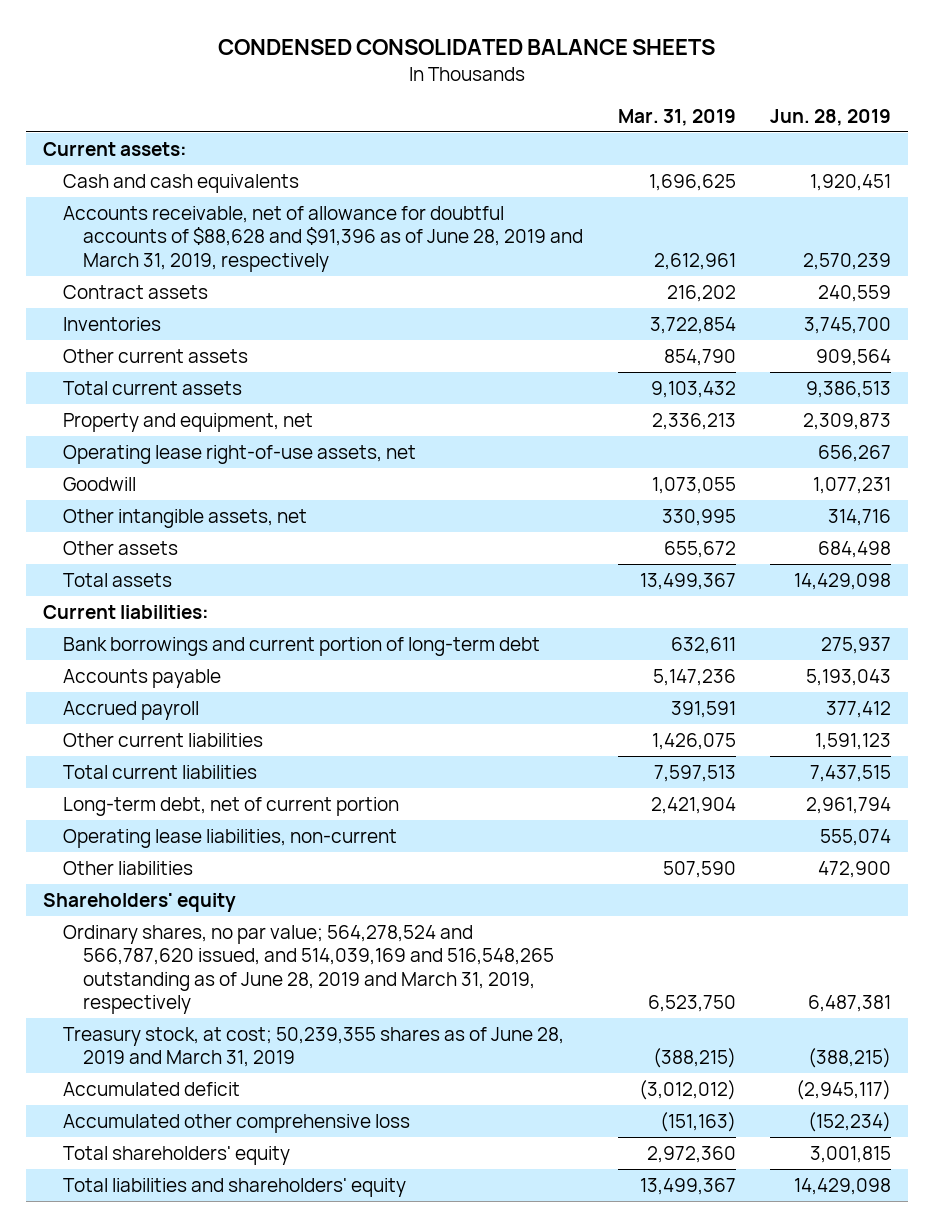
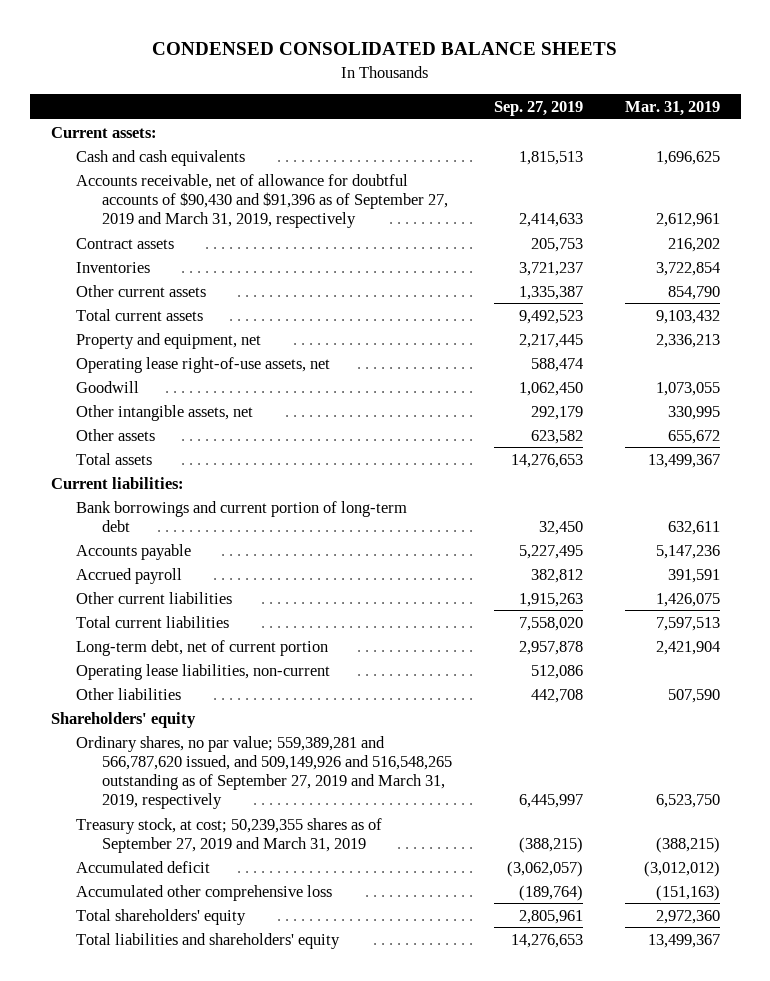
- | Mar. 31, 2019 | Jun. 28, 2019
+ | Sep. 27, 2019 | Mar. 31, 2019
- Accounts receivable, net of allowance for doubtful accounts of $88,628 and $91,396 as of June 28, 2019 and March 31, 2019, respectively | 2,612,961 | 2,570,239
+ Accounts receivable, net of allowance for doubtful accounts of $90,430 and $91,396 as of September 27, 2019 and March 31, 2019, respectively | 2,414,633 | 2,612,961
- Ordinary shares, no par value; 564,278,524 and 566,787,620 issued, and 514,039,169 and 516,548,265 outstanding as of June 28, 2019 and March 31, 2019, respectively | 6,523,750 | 6,487,381
- Treasury stock, at cost; 50,239,355 shares as of June 28, 2019 and March 31, 2019 | (388,215) | (388,215)
+ Ordinary shares, no par value; 559,389,281 and 566,787,620 issued, and 509,149,926 and 516,548,265 outstanding as of September 27, 2019 and March 31, 2019, respectively | 6,445,997 | 6,523,750
+ Treasury stock, at cost; 50,239,355 shares as of September 27, 2019 and March 31, 2019 | (388,215) | (388,215)

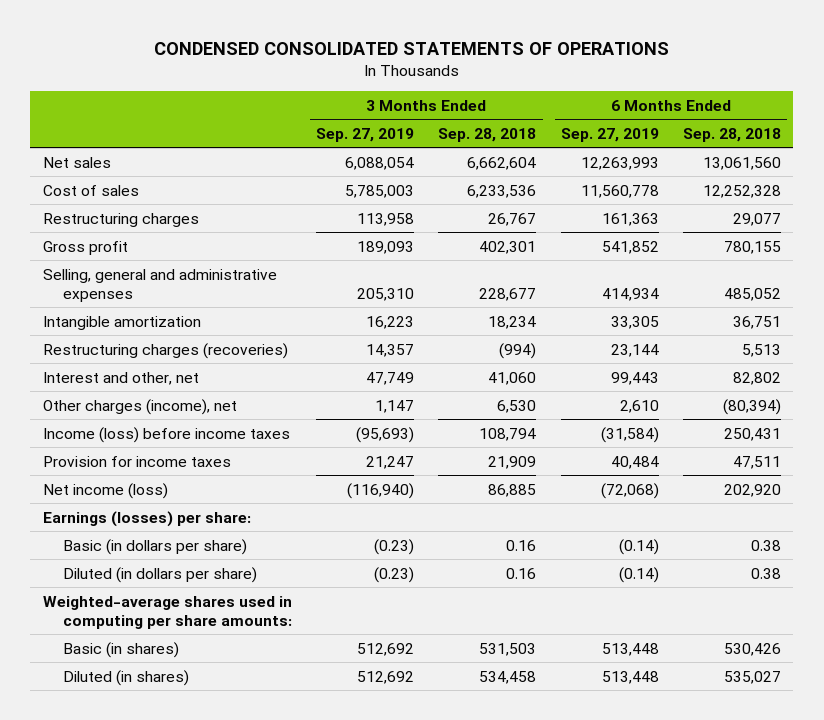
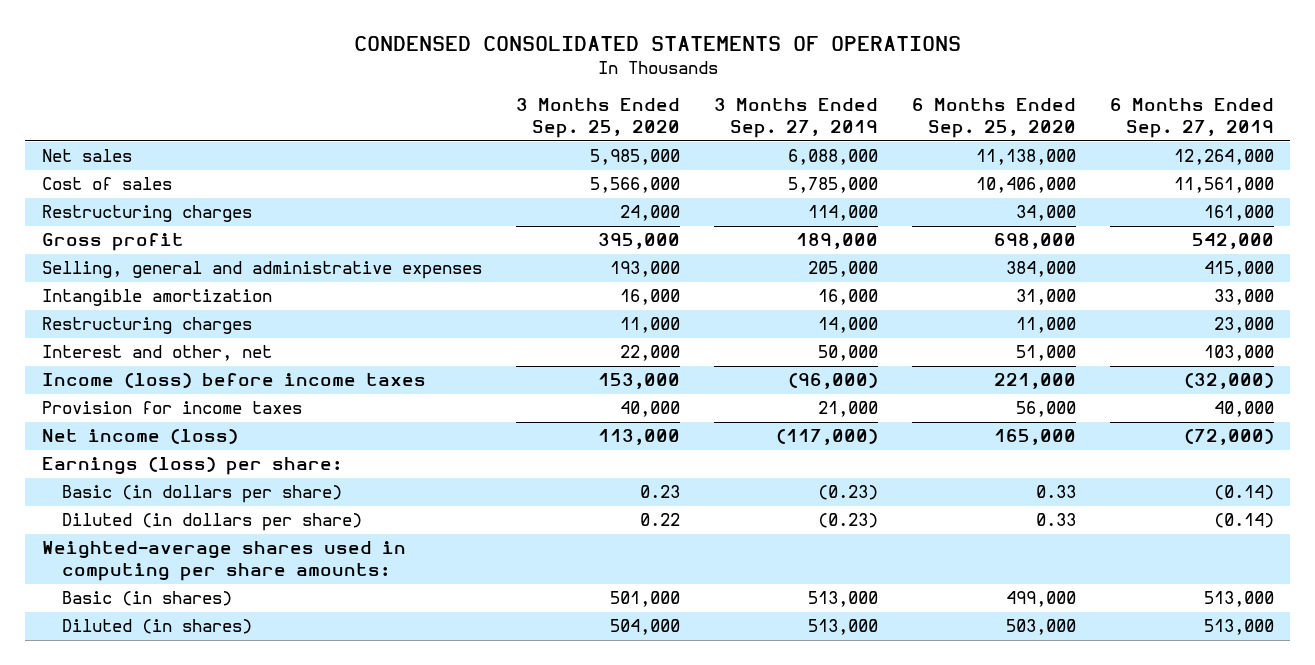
- | 3 Months Ended Sep. 27, 2019 | 3 Months Ended Sep. 28, 2018 | 6 Months Ended Sep. 27, 2019 | 6 Months Ended Sep. 28, 2018
+ | 3 Months Ended Sep. 25, 2020 | 3 Months Ended Sep. 27, 2019 | 6 Months Ended Sep. 25, 2020 | 6 Months Ended Sep. 27, 2019
- Net sales | 6,088,054 | 6,662,604 | 12,263,993 | 13,061,560
- Cost of sales | 5,785,003 | 6,233,536 | 11,560,778 | 12,252,328
- Restructuring charges | 113,958 | 26,767 | 161,363 | 29,077
- Gross profit | 189,093 | 402,301 | 541,852 | 780,155
- Selling, general and administrative expenses | 205,310 | 228,677 | 414,934 | 485,052
- Intangible amortization | 16,223 | 18,234 | 33,305 | 36,751
- Restructuring charges (recoveries) | 14,357 | (994) | 23,144 | 5,513
- Interest and other, net | 47,749 | 41,060 | 99,443 | 82,802
- Other charges (income), net | 1,147 | 6,530 | 2,610 | (80,394)
- Income (loss) before income taxes | (95,693) | 108,794 | (31,584) | 250,431
- Provision for income taxes | 21,247 | 21,909 | 40,484 | 47,511
- Net income (loss) | (116,940) | 86,885 | (72,068) | 202,920
- Earnings (losses) per share:
+ Net sales | 5,985,000 | 6,088,000 | 11,138,000 | 12,264,000
+ Cost of sales | 5,566,000 | 5,785,000 | 10,406,000 | 11,561,000
+ Restructuring charges | 24,000 | 114,000 | 34,000 | 161,000
+ Gross profit | 395,000 | 189,000 | 698,000 | 542,000
+ Selling, general and administrative expenses | 193,000 | 205,000 | 384,000 | 415,000
+ Intangible amortization | 16,000 | 16,000 | 31,000 | 33,000
+ Restructuring charges | 11,000 | 14,000 | 11,000 | 23,000
+ Interest and other, net | 22,000 | 50,000 | 51,000 | 103,000
+ Income (loss) before income taxes | 153,000 | (96,000) | 221,000 | (32,000)
+ Provision for income taxes | 40,000 | 21,000 | 56,000 | 40,000
+ Net income (loss) | 113,000 | (117,000) | 165,000 | (72,000)
+ Earnings (loss) per share:
- Basic (in shares) | 512,692 | 531,503 | 513,448 | 530,426
- Diluted (in shares) | 512,692 | 534,458 | 513,448 | 535,027
+ Basic (in shares) | 501,000 | 513,000 | 499,000 | 513,000
+ Diluted (in shares) | 504,000 | 513,000 | 503,000 | 513,000

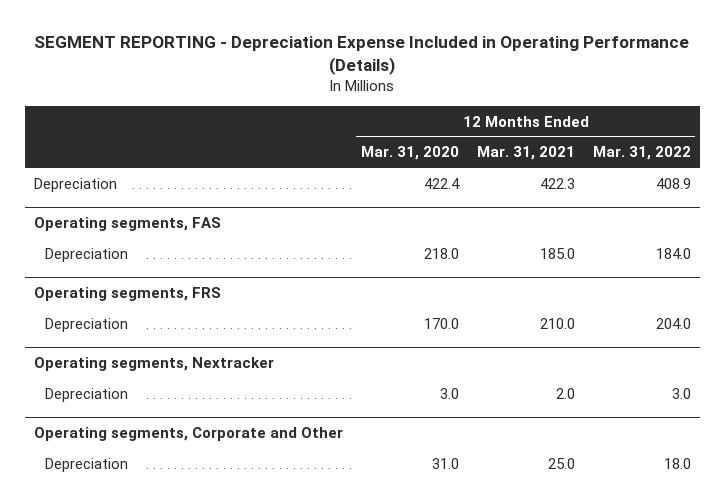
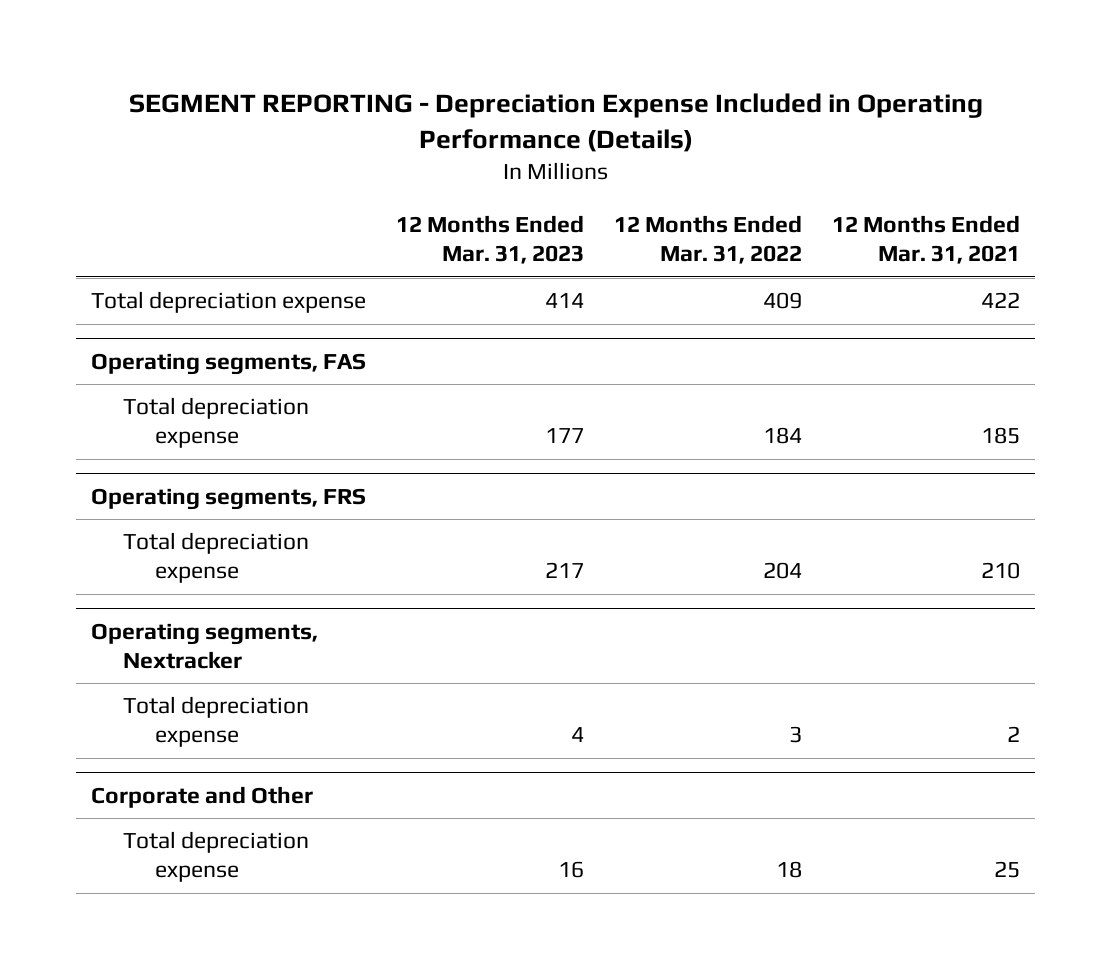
- | 12 Months Ended Mar. 31, 2020 | 12 Months Ended Mar. 31, 2021 | 12 Months Ended Mar. 31, 2022
+ | 12 Months Ended Mar. 31, 2023 | 12 Months Ended Mar. 31, 2022 | 12 Months Ended Mar. 31, 2021
- Depreciation | 422.4 | 422.3 | 408.9
+ Total depreciation expense | 414 | 409 | 422
@ Operating segments, FAS
- Depreciation | 218.0 | 185.0 | 184.0
+ Total depreciation expense | 177 | 184 | 185
@ Operating segments, FRS
- Depreciation | 170.0 | 210.0 | 204.0
+ Total depreciation expense | 217 | 204 | 210
@ Operating segments, Nextracker
- Depreciation | 3.0 | 2.0 | 3.0
- Operating segments, Corporate and Other
- Depreciation | 31.0 | 25.0 | 18.0
@ Operating segments, Nextracker
+ Total depreciation expense | 4 | 3 | 2
+ Corporate and Other
+ Total depreciation expense | 16 | 18 | 25

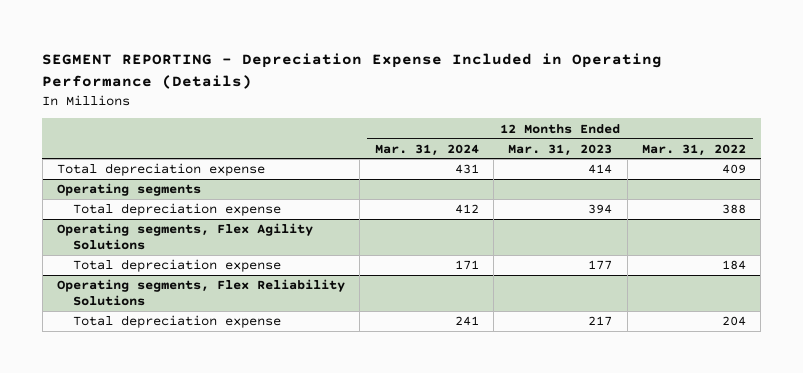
- | 12 Months Ended Mar. 31, 2023 | 12 Months Ended Mar. 31, 2022 | 12 Months Ended Mar. 31, 2021
+ | 12 Months Ended Mar. 31, 2024 | 12 Months Ended Mar. 31, 2023 | 12 Months Ended Mar. 31, 2022
- Operating segments, FAS
+ Operating segments
+ Total depreciation expense | 412 | 394 | 388
+ Operating segments, Flex Agility Solutions
- Operating segments, FRS
+ Operating segments, Flex Reliability Solutions
- Operating segments, Nextracker
- Total depreciation expense | 4 | 3 | 2
- Corporate and Other
- Total depreciation expense | 16 | 18 | 25

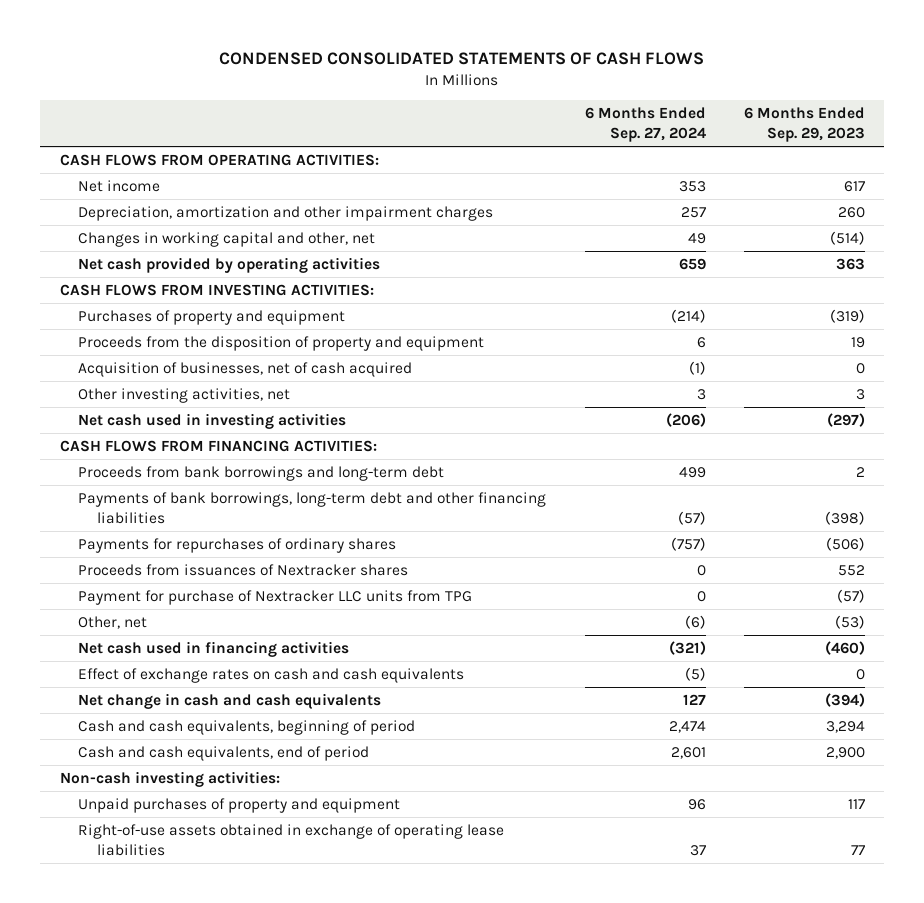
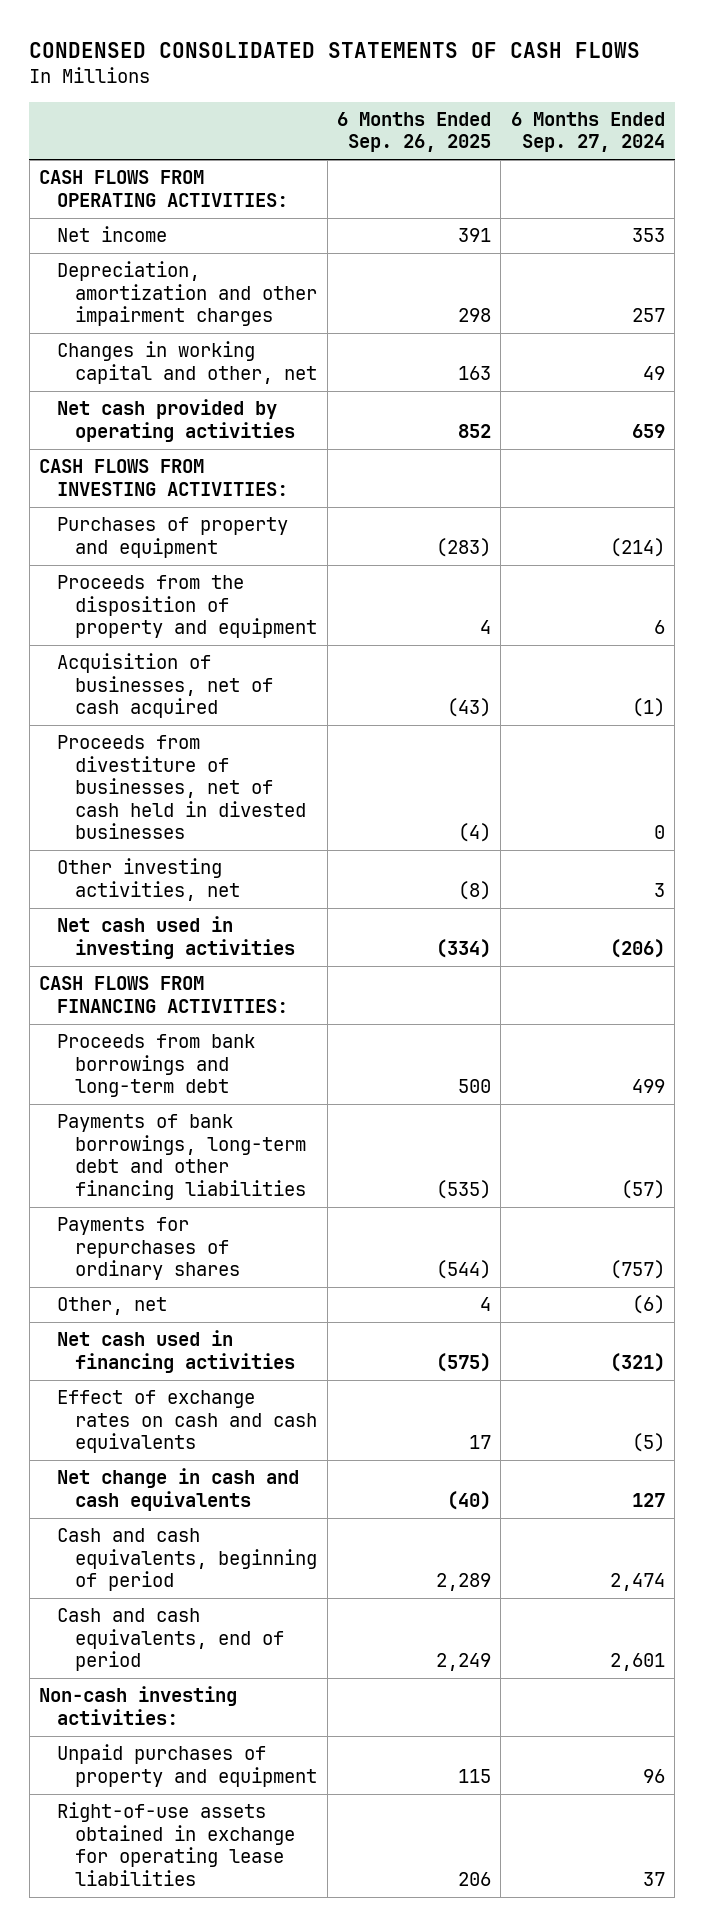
- | 6 Months Ended Sep. 27, 2024 | 6 Months Ended Sep. 29, 2023
+ | 6 Months Ended Sep. 26, 2025 | 6 Months Ended Sep. 27, 2024
+ Proceeds from divestiture of businesses, net of cash held in divested businesses | (4) | 0
- Proceeds from issuances of Nextracker shares | 0 | 552
- Payment for purchase of Nextracker LLC units from TPG | 0 | (57)
- Right-of-use assets obtained in exchange of operating lease liabilities | 37 | 77
+ Right-of-use assets obtained in exchange for operating lease liabilities | 206 | 37

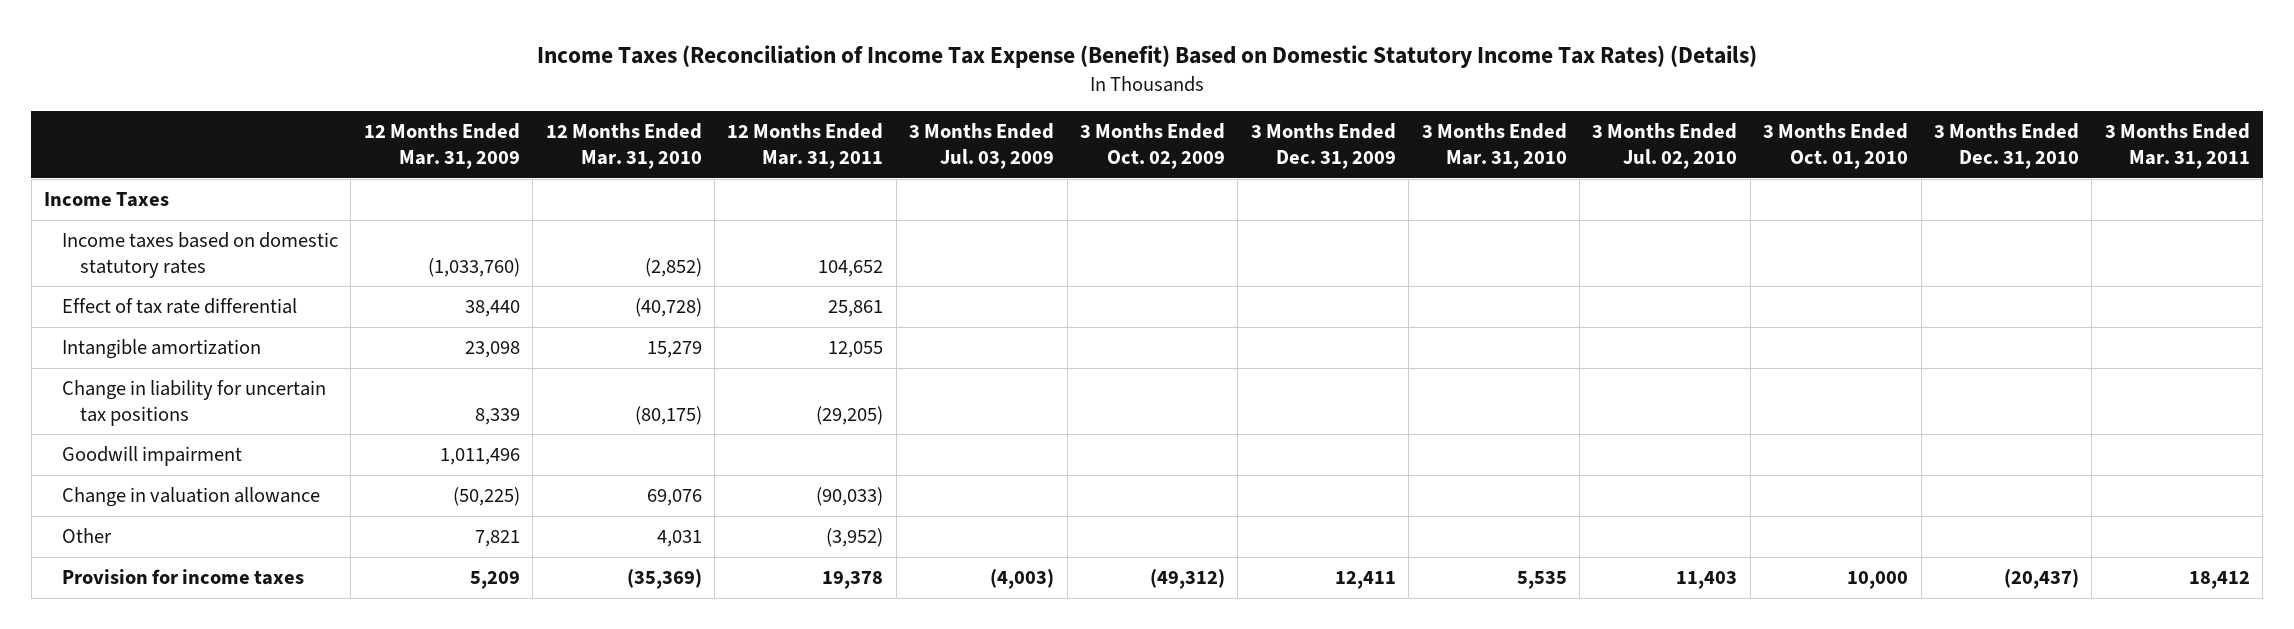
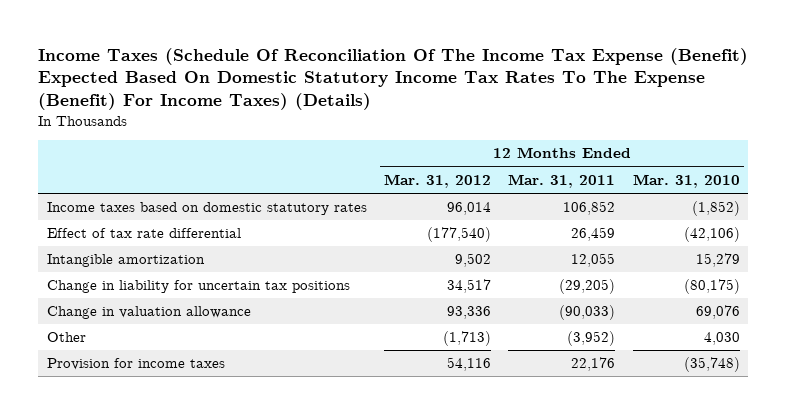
- Income Taxes (Reconciliation of Income Tax Expense (Benefit) Based on Domestic Statutory Income Tax Rates) (Details)
+ Income Taxes (Schedule Of Reconciliation Of The Income Tax Expense (Benefit) Expected Based On Domestic Statutory Income Tax Rates To The Expense (Benefit) For Income Taxes) (Details)
- | 12 Months Ended Mar. 31, 2009 | 12 Months Ended Mar. 31, 2010 | 12 Months Ended Mar. 31, 2011 | 3 Months Ended Jul. 03, 2009 | 3 Months Ended Oct. 02, 2009 | 3 Months Ended Dec. 31, 2009 | 3 Months Ended Mar. 31, 2010 | 3 Months Ended Jul. 02, 2010 | 3 Months Ended Oct. 01, 2010 | 3 Months Ended Dec. 31, 2010 | 3 Months Ended Mar. 31, 2011
+ | 12 Months Ended Mar. 31, 2012 | 12 Months Ended Mar. 31, 2011 | 12 Months Ended Mar. 31, 2010
- Income Taxes
- Income taxes based on domestic statutory rates | (1,033,760) | (2,852) | 104,652 | | | | | | | |
- Effect of tax rate differential | 38,440 | (40,728) | 25,861 | | | | | | | |
+ Income taxes based on domestic statutory rates | 96,014 | 106,852 | (1,852)
+ Effect of tax rate differential | (177,540) | 26,459 | (42,106)
- Goodwill impairment | 1,011,496 | | | | | | | | | |
- Other | 7,821 | 4,031 | (3,952) | | | | | | | |
- Provision for income taxes | 5,209 | (35,369) | 19,378 | (4,003) | (49,312) | 12,411 | 5,535 | 11,403 | 10,000 | (20,437) | 18,412
+ Other | (1,713) | (3,952) | 4,030
+ Provision for income taxes | 54,116 | 22,176 | (35,748)

